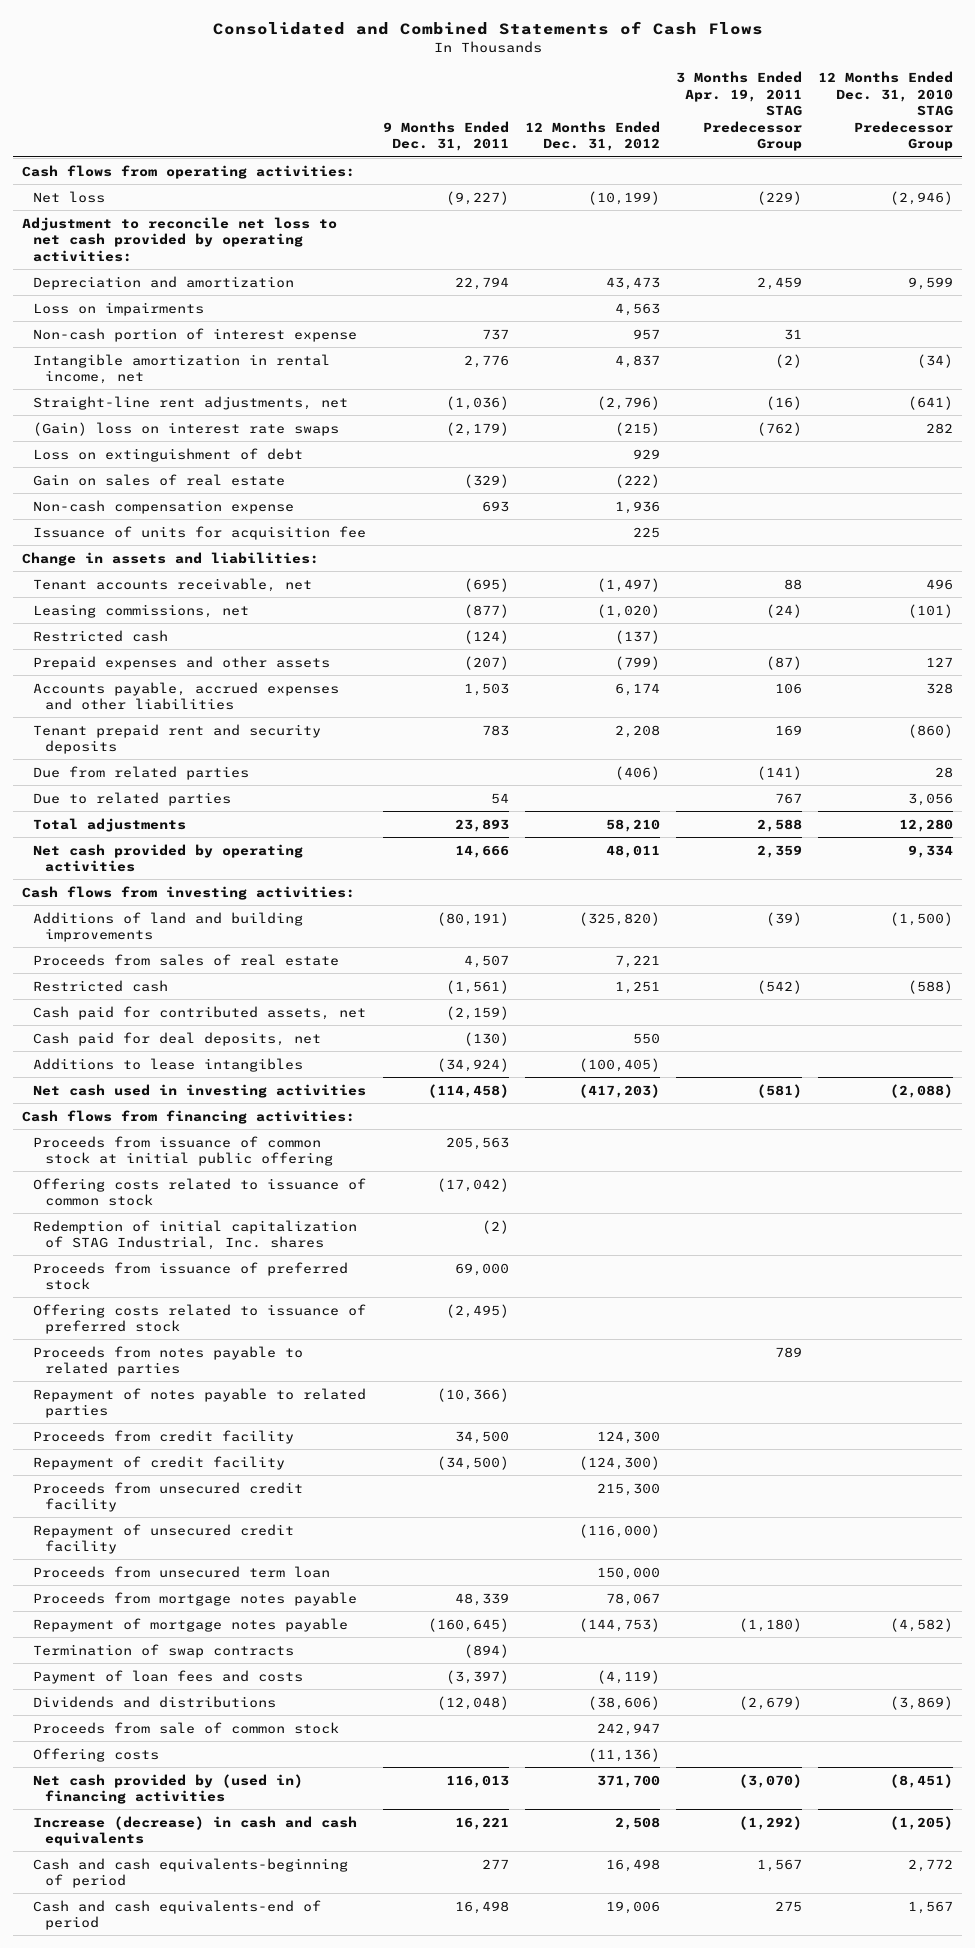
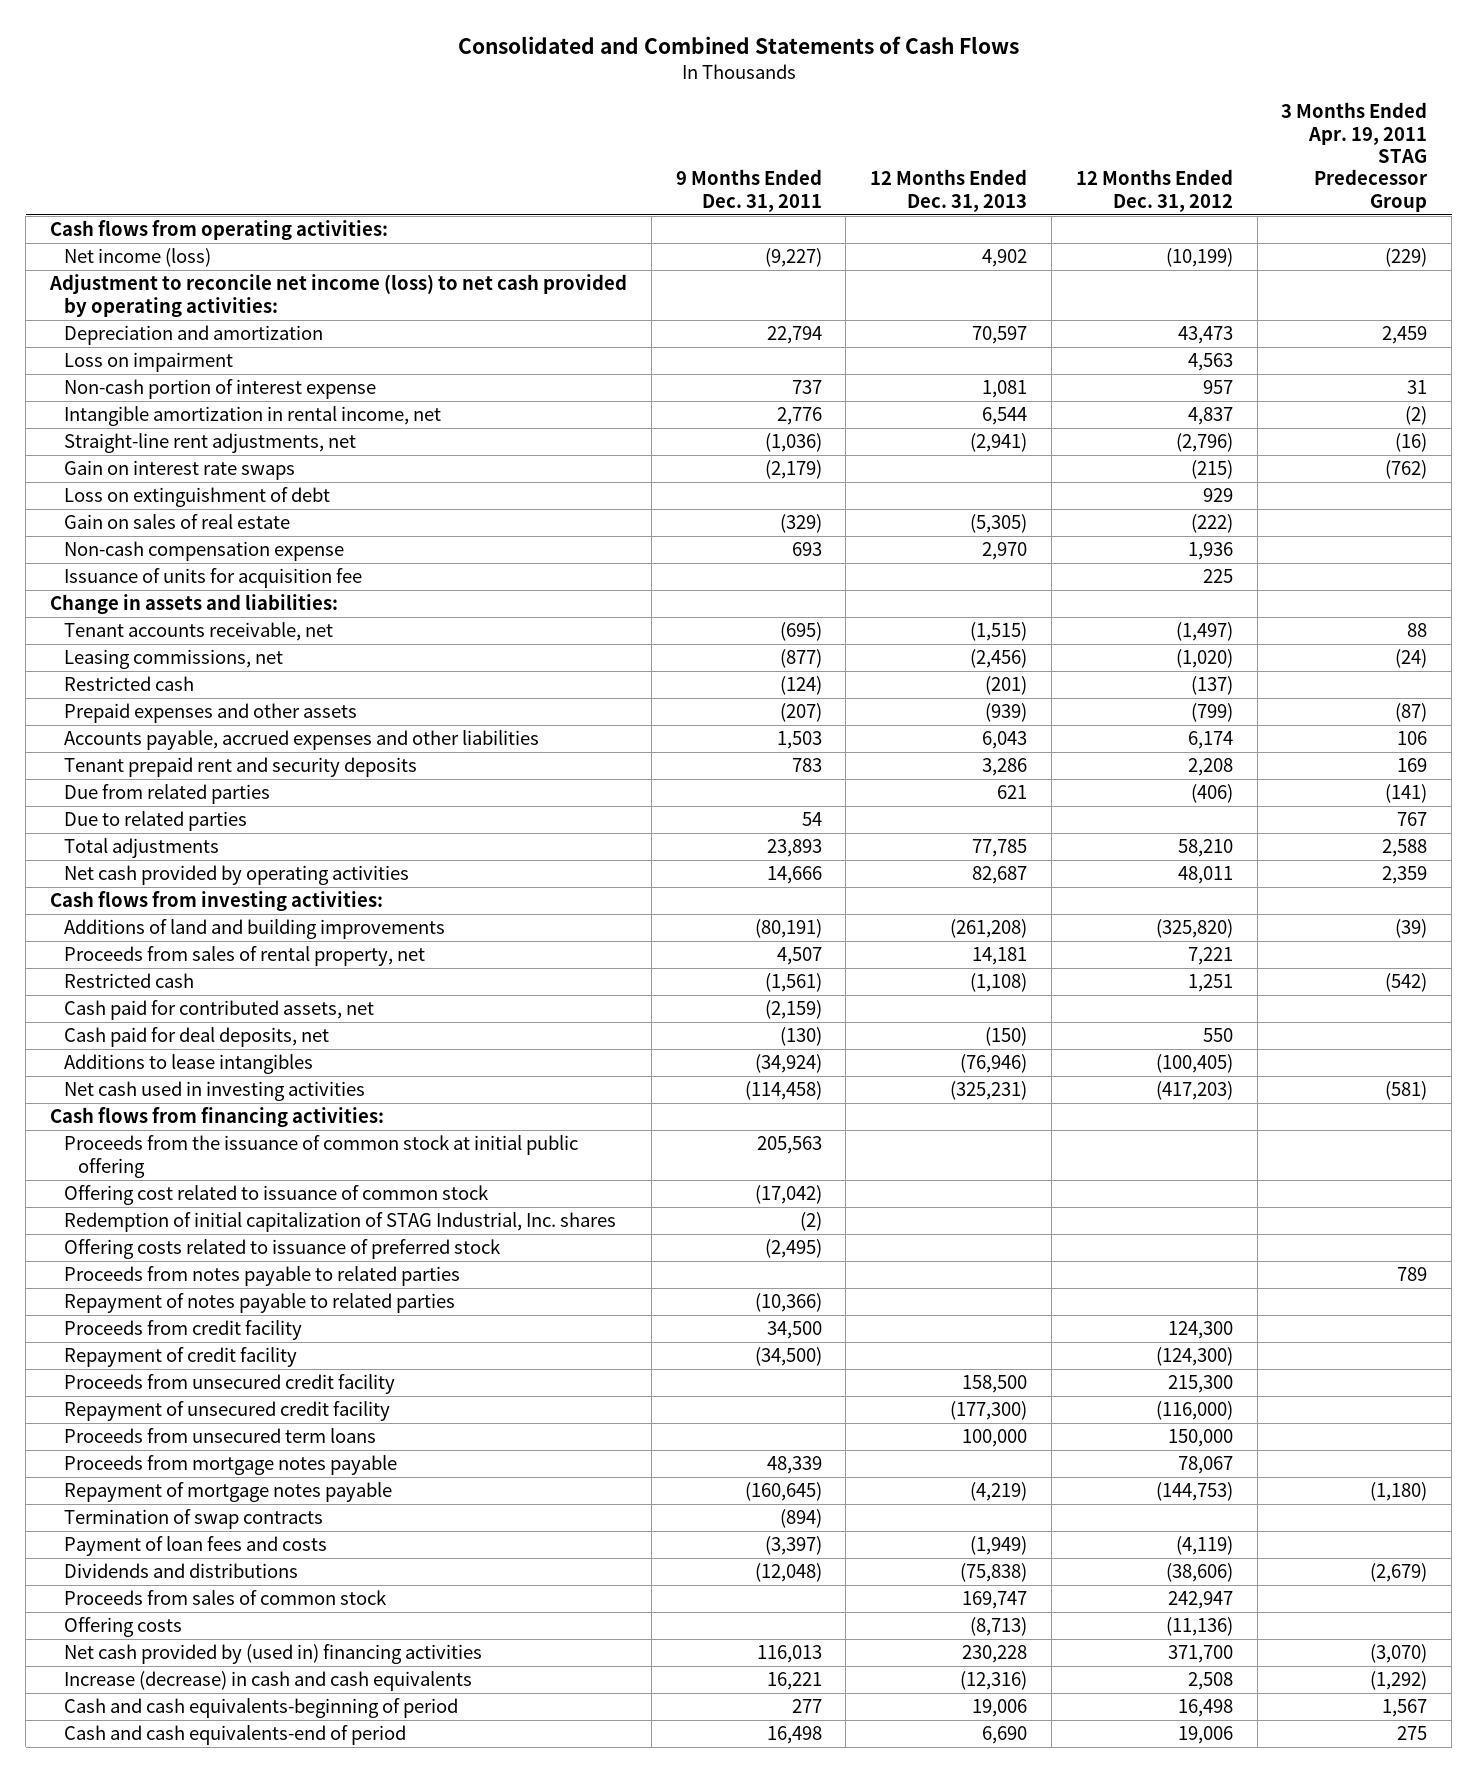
- | 9 Months Ended Dec. 31, 2011 | 12 Months Ended Dec. 31, 2012 | 3 Months Ended Apr. 19, 2011 STAG Predecessor Group | 12 Months Ended Dec. 31, 2010 STAG Predecessor Group
+ | 9 Months Ended Dec. 31, 2011 | 12 Months Ended Dec. 31, 2013 | 12 Months Ended Dec. 31, 2012 | 3 Months Ended Apr. 19, 2011 STAG Predecessor Group
- Net loss | (9,227) | (10,199) | (229) | (2,946)
- Adjustment to reconcile net loss to net cash provided by operating activities:
+ Net income (loss) | (9,227) | 4,902 | (10,199) | (229)
+ Adjustment to reconcile net income (loss) to net cash provided by operating activities:
- Loss on impairments | | 4,563 | |
+ Loss on impairment | | | 4,563 |
- (Gain) loss on interest rate swaps | (2,179) | (215) | (762) | 282
+ Gain on interest rate swaps | (2,179) | | (215) | (762)
- Proceeds from sales of real estate | 4,507 | 7,221 | |
+ Proceeds from sales of rental property, net | 4,507 | 14,181 | 7,221 |
- Proceeds from issuance of common stock at initial public offering | 205,563 | | |
- Offering costs related to issuance of common stock | (17,042) | | |
+ Proceeds from the issuance of common stock at initial public offering | 205,563 | | |
+ Offering cost related to issuance of common stock | (17,042) | | |
- Proceeds from issuance of preferred stock | 69,000 | | |
- Proceeds from unsecured term loan | | 150,000 | |
+ Proceeds from unsecured term loans | | 100,000 | 150,000 |
- Proceeds from sale of common stock | | 242,947 | |
+ Proceeds from sales of common stock | | 169,747 | 242,947 |

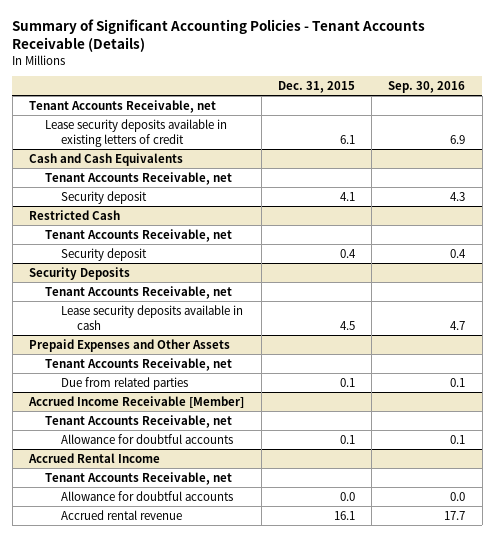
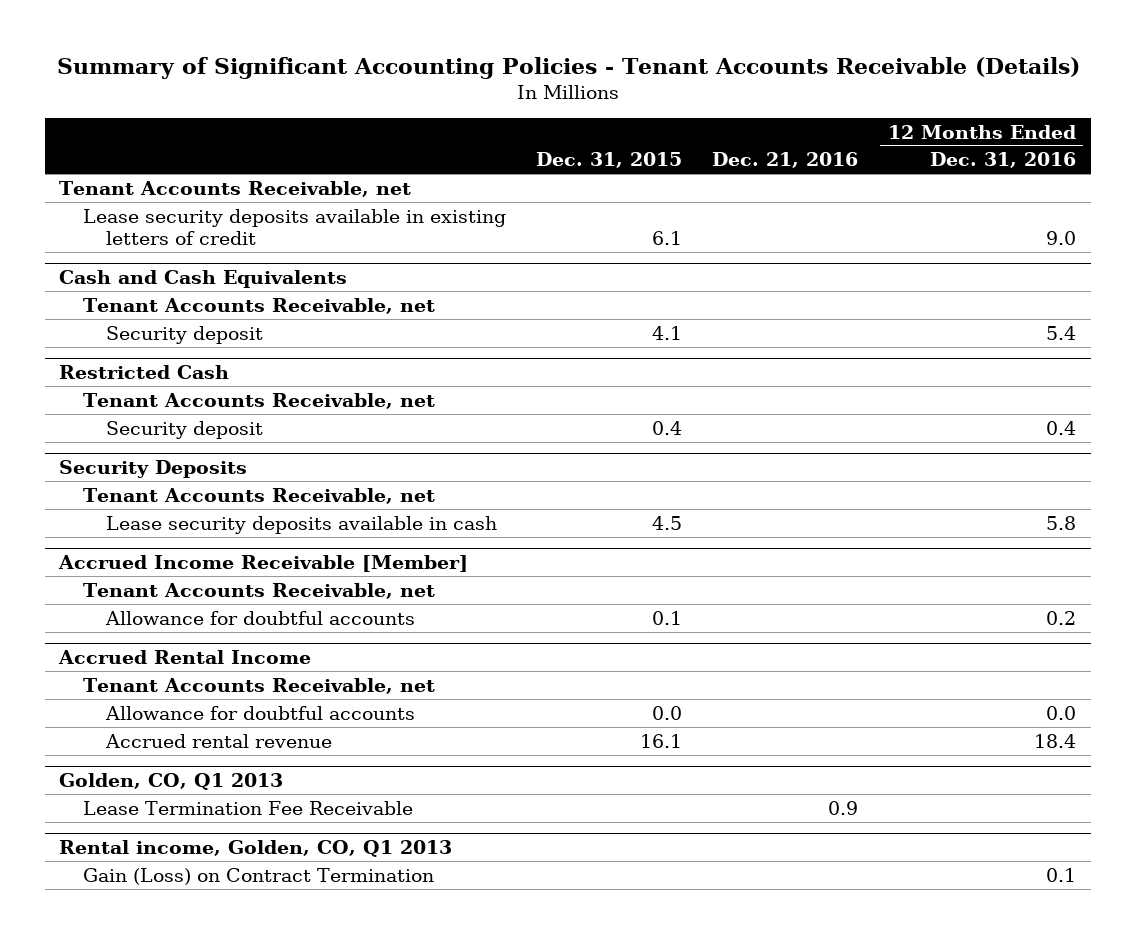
- | Dec. 31, 2015 | Sep. 30, 2016
+ | Dec. 31, 2015 | Dec. 21, 2016 | 12 Months Ended Dec. 31, 2016
- Prepaid Expenses and Other Assets
- Tenant Accounts Receivable, net
- Due from related parties | 0.1 | 0.1
+ Golden, CO, Q1 2013
+ Lease Termination Fee Receivable | | 0.9 |
+ Rental income, Golden, CO, Q1 2013
+ Gain (Loss) on Contract Termination | | | 0.1

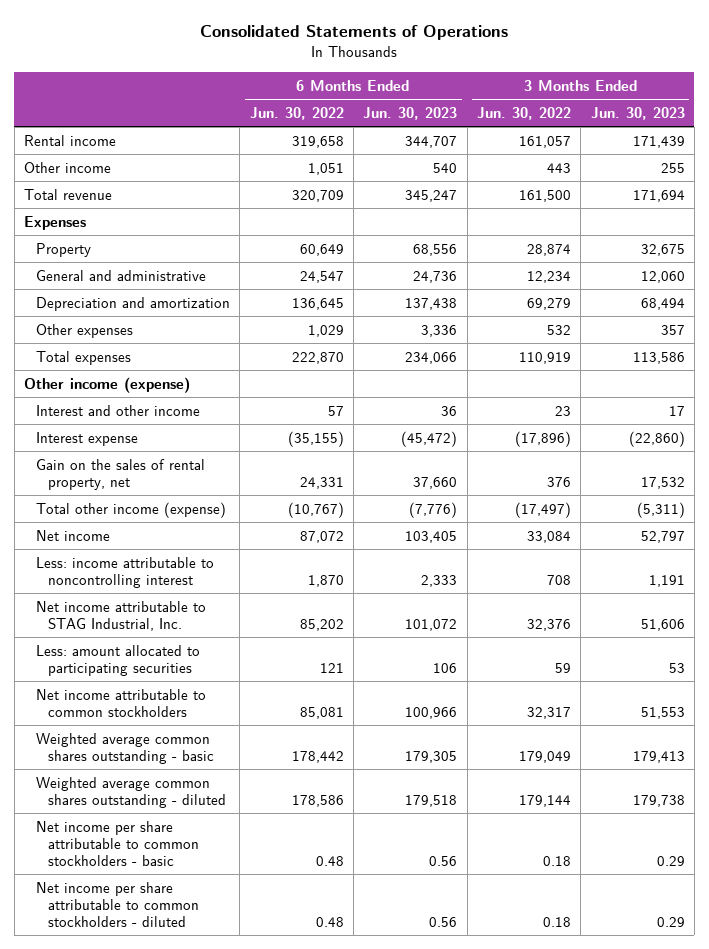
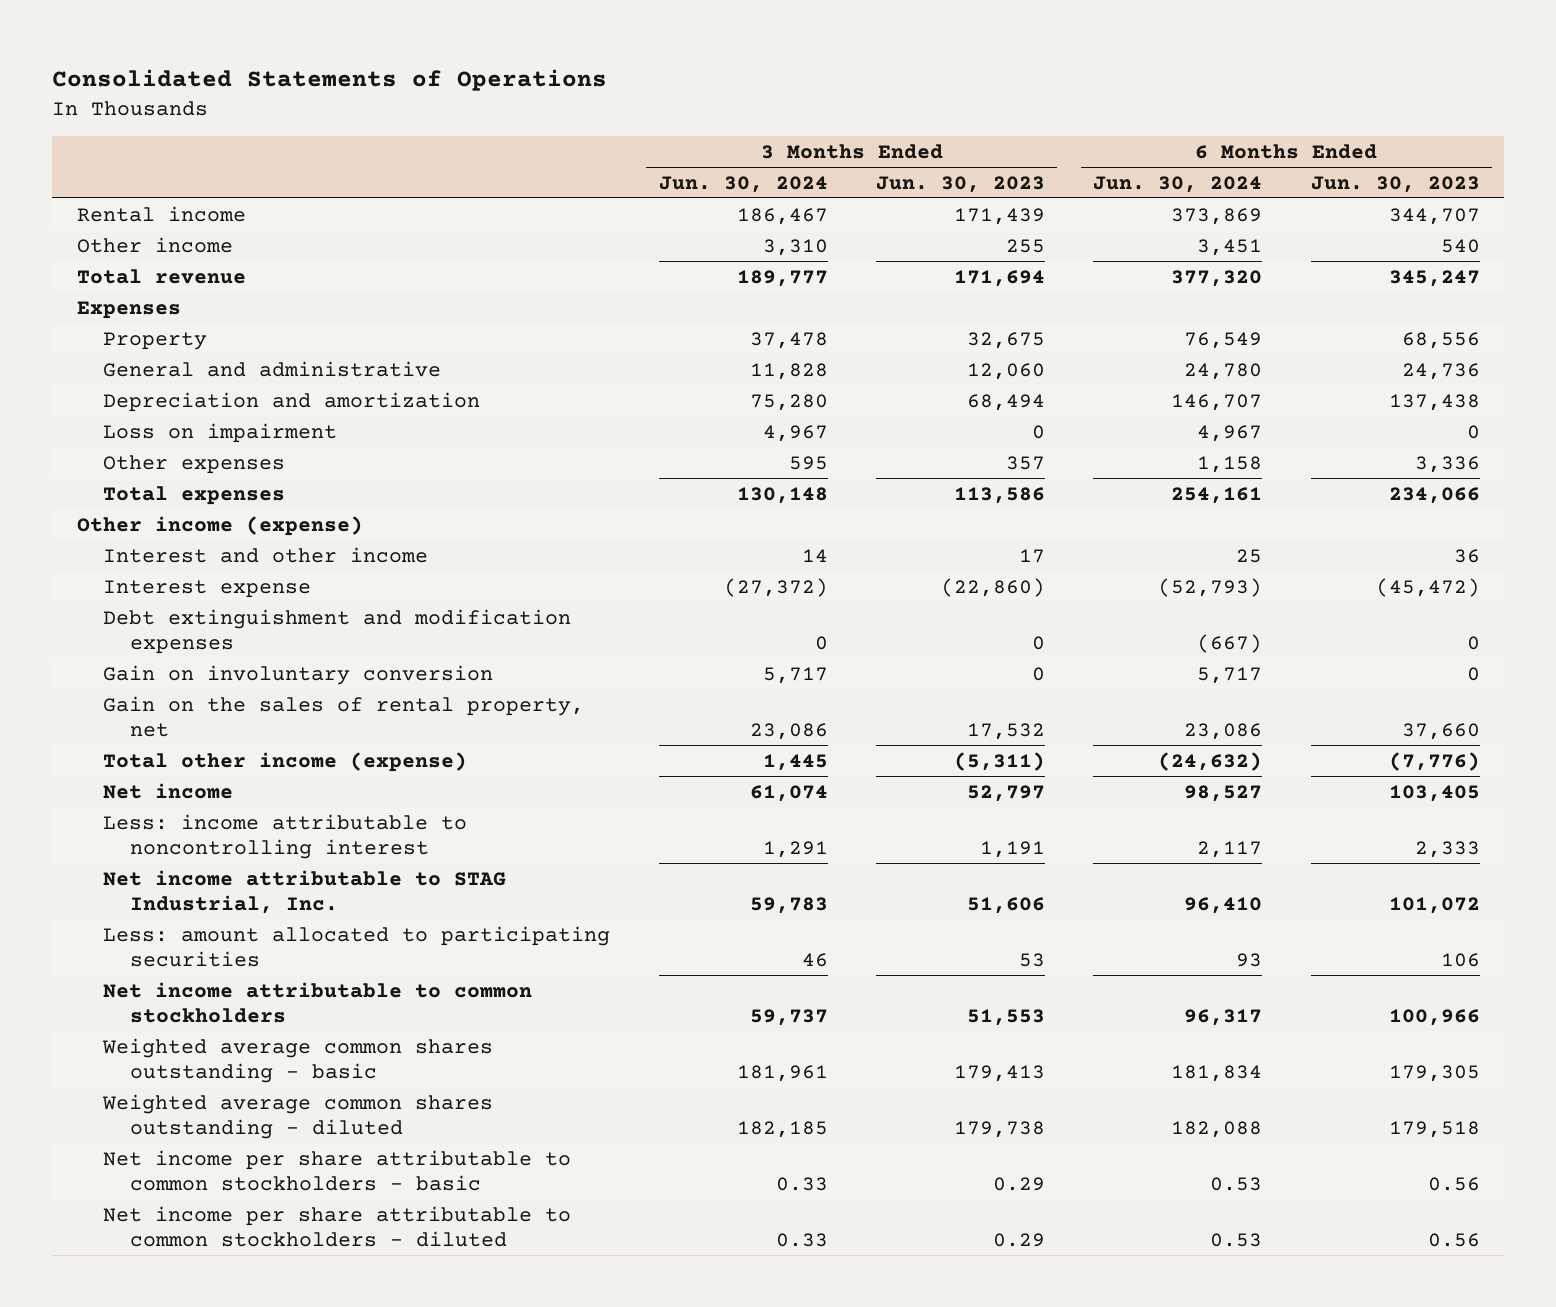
- | 6 Months Ended Jun. 30, 2022 | 6 Months Ended Jun. 30, 2023 | 3 Months Ended Jun. 30, 2022 | 3 Months Ended Jun. 30, 2023
+ | 3 Months Ended Jun. 30, 2024 | 3 Months Ended Jun. 30, 2023 | 6 Months Ended Jun. 30, 2024 | 6 Months Ended Jun. 30, 2023
+ Loss on impairment | 4,967 | 0 | 4,967 | 0
+ Debt extinguishment and modification expenses | 0 | 0 | (667) | 0
+ Gain on involuntary conversion | 5,717 | 0 | 5,717 | 0

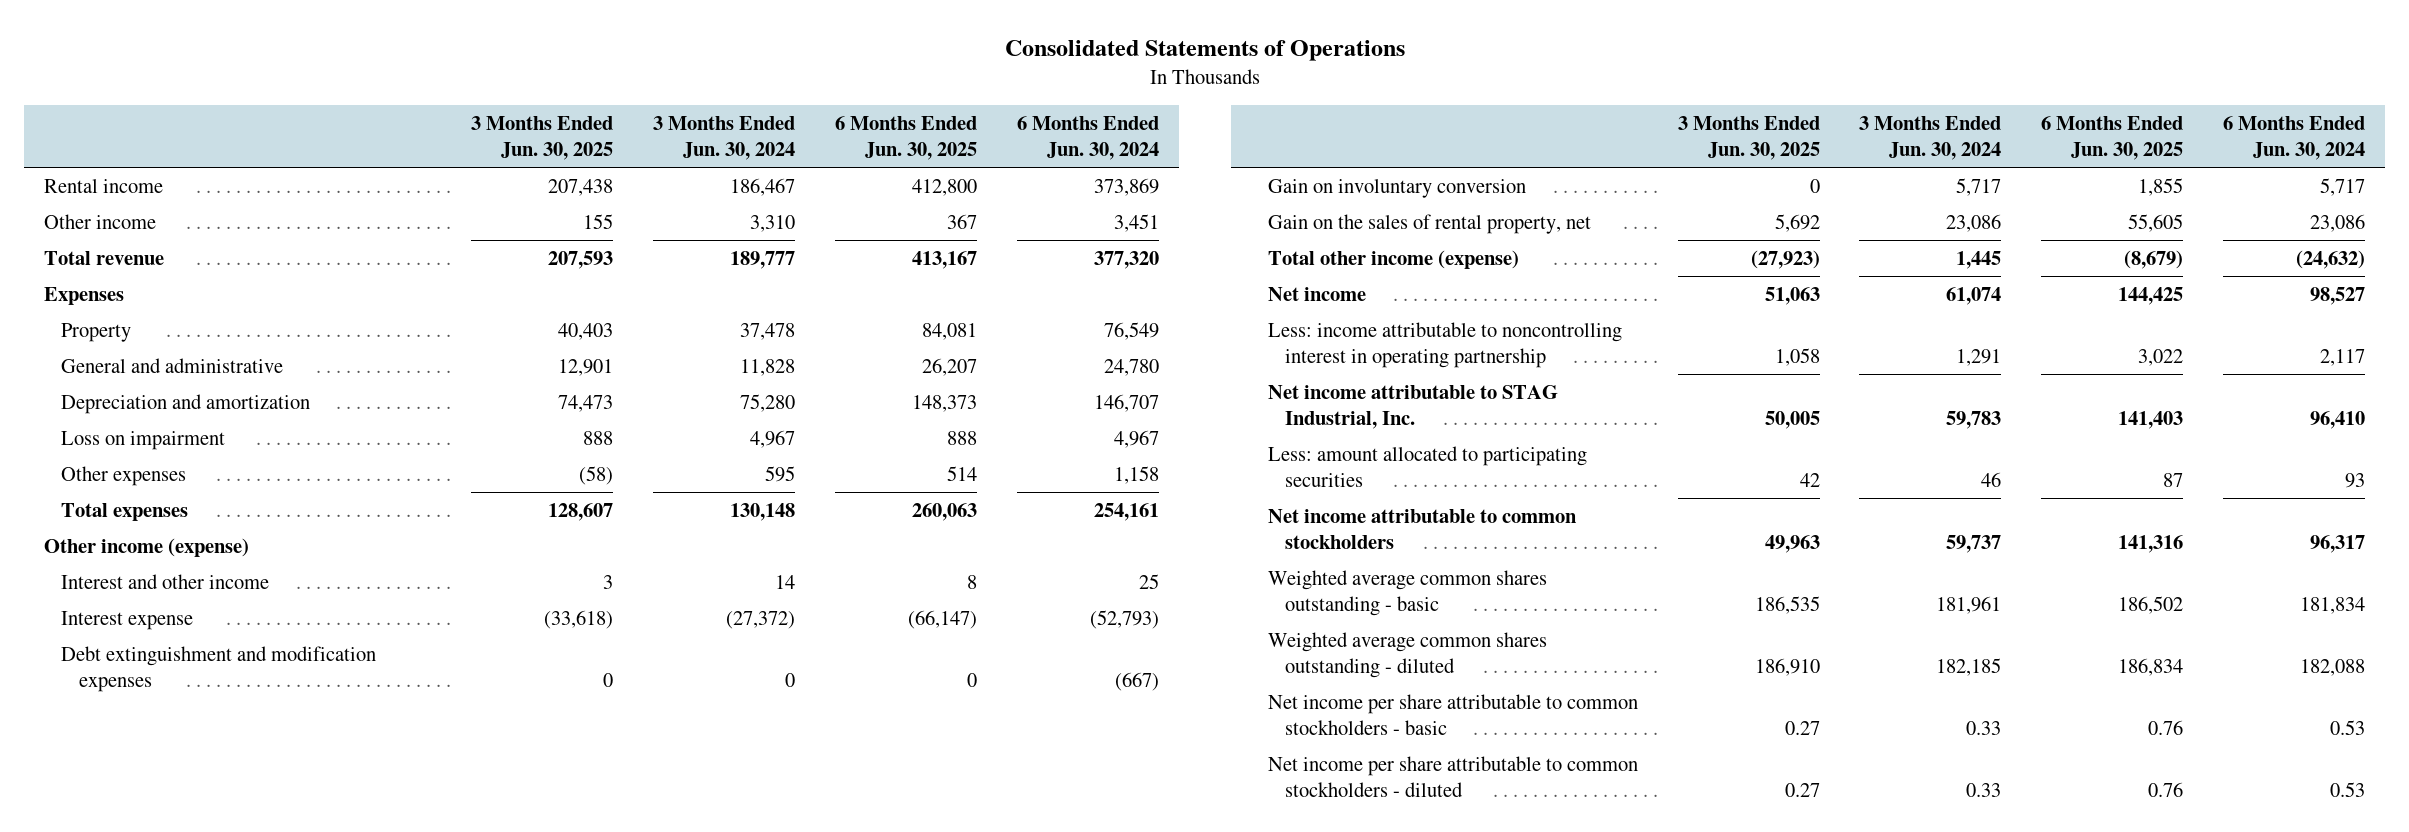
- | 3 Months Ended Jun. 30, 2024 | 3 Months Ended Jun. 30, 2023 | 6 Months Ended Jun. 30, 2024 | 6 Months Ended Jun. 30, 2023
+ | 3 Months Ended Jun. 30, 2025 | 3 Months Ended Jun. 30, 2024 | 6 Months Ended Jun. 30, 2025 | 6 Months Ended Jun. 30, 2024
- Less: income attributable to noncontrolling interest | 1,291 | 1,191 | 2,117 | 2,333
+ Less: income attributable to noncontrolling interest in operating partnership | 1,058 | 1,291 | 3,022 | 2,117

